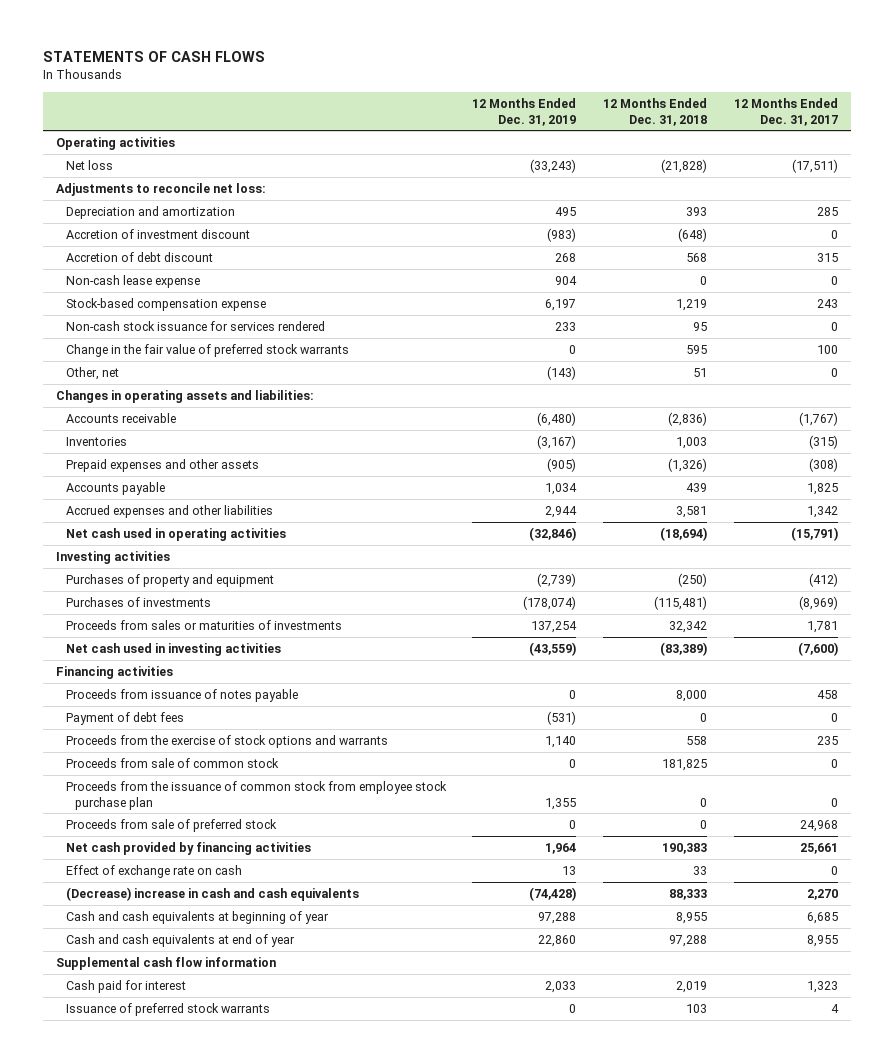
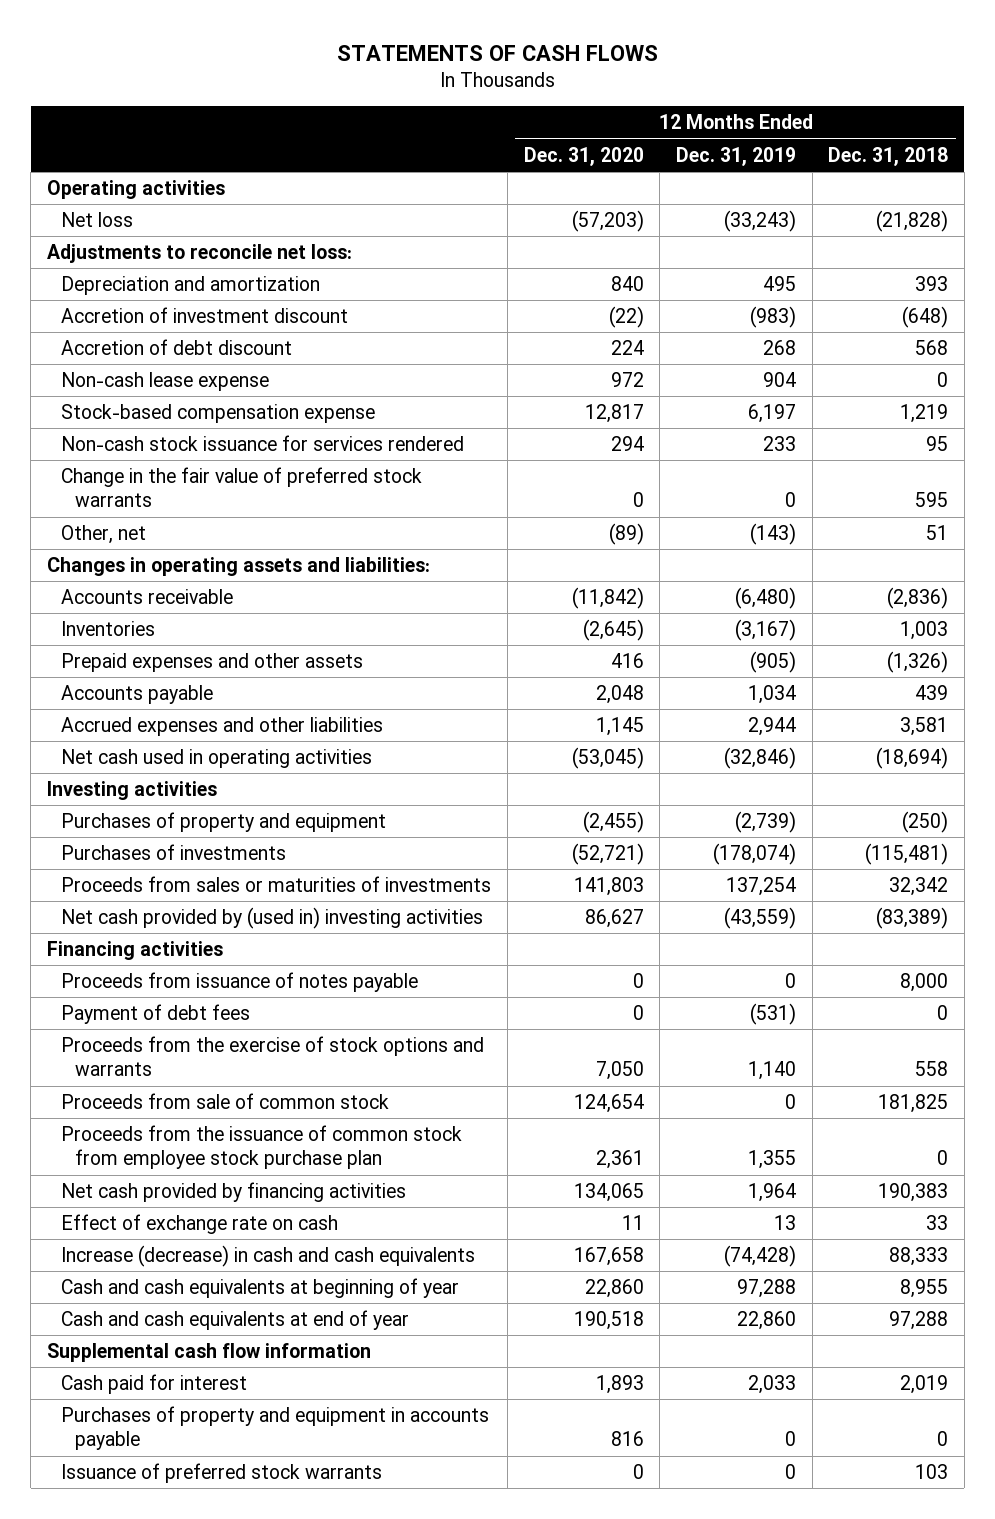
- | 12 Months Ended Dec. 31, 2019 | 12 Months Ended Dec. 31, 2018 | 12 Months Ended Dec. 31, 2017
+ | 12 Months Ended Dec. 31, 2020 | 12 Months Ended Dec. 31, 2019 | 12 Months Ended Dec. 31, 2018
- Net cash used in investing activities | (43,559) | (83,389) | (7,600)
+ Net cash provided by (used in) investing activities | 86,627 | (43,559) | (83,389)
- Proceeds from sale of preferred stock | 0 | 0 | 24,968
- (Decrease) increase in cash and cash equivalents | (74,428) | 88,333 | 2,270
+ Increase (decrease) in cash and cash equivalents | 167,658 | (74,428) | 88,333
+ Purchases of property and equipment in accounts payable | 816 | 0 | 0

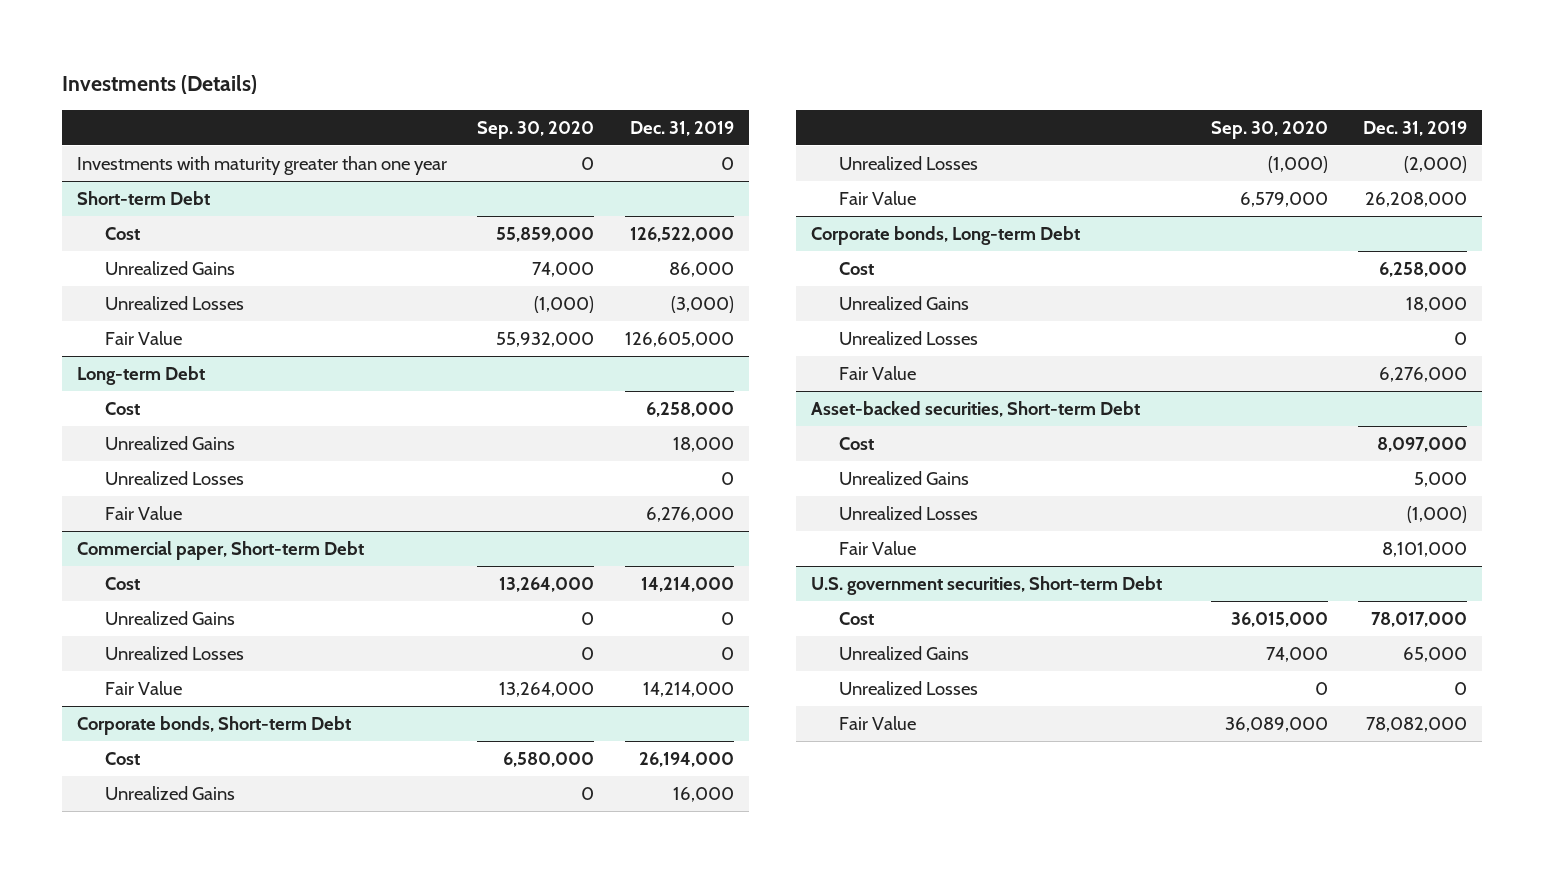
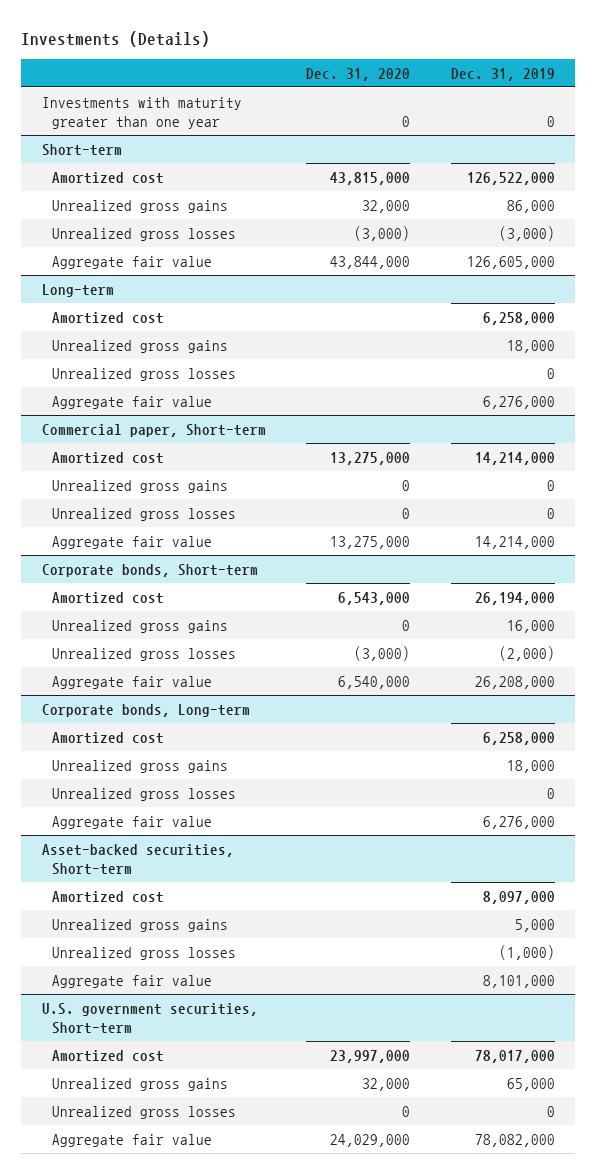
- | Sep. 30, 2020 | Dec. 31, 2019
+ | Dec. 31, 2020 | Dec. 31, 2019
- Short-term Debt
- Cost | 55,859,000 | 126,522,000
- Unrealized Gains | 74,000 | 86,000
- Unrealized Losses | (1,000) | (3,000)
- Fair Value | 55,932,000 | 126,605,000
- Long-term Debt
- Cost | | 6,258,000
- Unrealized Gains | | 18,000
- Unrealized Losses | | 0
- Fair Value | | 6,276,000
- Commercial paper, Short-term Debt
- Cost | 13,264,000 | 14,214,000
- Unrealized Gains | 0 | 0
- Unrealized Losses | 0 | 0
- Fair Value | 13,264,000 | 14,214,000
- Corporate bonds, Short-term Debt
- Cost | 6,580,000 | 26,194,000
- Unrealized Gains | 0 | 16,000
- Unrealized Losses | (1,000) | (2,000)
- Fair Value | 6,579,000 | 26,208,000
- Corporate bonds, Long-term Debt
- Cost | | 6,258,000
- Unrealized Gains | | 18,000
- Unrealized Losses | | 0
- Fair Value | | 6,276,000
- Asset-backed securities, Short-term Debt
- Cost | | 8,097,000
- Unrealized Gains | | 5,000
- Unrealized Losses | | (1,000)
- Fair Value | | 8,101,000
- U.S. government securities, Short-term Debt
- Cost | 36,015,000 | 78,017,000
- Unrealized Gains | 74,000 | 65,000
- Unrealized Losses | 0 | 0
- Fair Value | 36,089,000 | 78,082,000
+ Short-term
+ Amortized cost | 43,815,000 | 126,522,000
+ Unrealized gross gains | 32,000 | 86,000
+ Unrealized gross losses | (3,000) | (3,000)
+ Aggregate fair value | 43,844,000 | 126,605,000
+ Long-term
+ Amortized cost | | 6,258,000
+ Unrealized gross gains | | 18,000
+ Unrealized gross losses | | 0
+ Aggregate fair value | | 6,276,000
+ Commercial paper, Short-term
+ Amortized cost | 13,275,000 | 14,214,000
+ Unrealized gross gains | 0 | 0
+ Unrealized gross losses | 0 | 0
+ Aggregate fair value | 13,275,000 | 14,214,000
+ Corporate bonds, Short-term
+ Amortized cost | 6,543,000 | 26,194,000
+ Unrealized gross gains | 0 | 16,000
+ Unrealized gross losses | (3,000) | (2,000)
+ Aggregate fair value | 6,540,000 | 26,208,000
+ Corporate bonds, Long-term
+ Amortized cost | | 6,258,000
+ Unrealized gross gains | | 18,000
+ Unrealized gross losses | | 0
+ Aggregate fair value | | 6,276,000
+ Asset-backed securities, Short-term
+ Amortized cost | | 8,097,000
+ Unrealized gross gains | | 5,000
+ Unrealized gross losses | | (1,000)
+ Aggregate fair value | | 8,101,000
+ U.S. government securities, Short-term
+ Amortized cost | 23,997,000 | 78,017,000
+ Unrealized gross gains | 32,000 | 65,000
+ Unrealized gross losses | 0 | 0
+ Aggregate fair value | 24,029,000 | 78,082,000

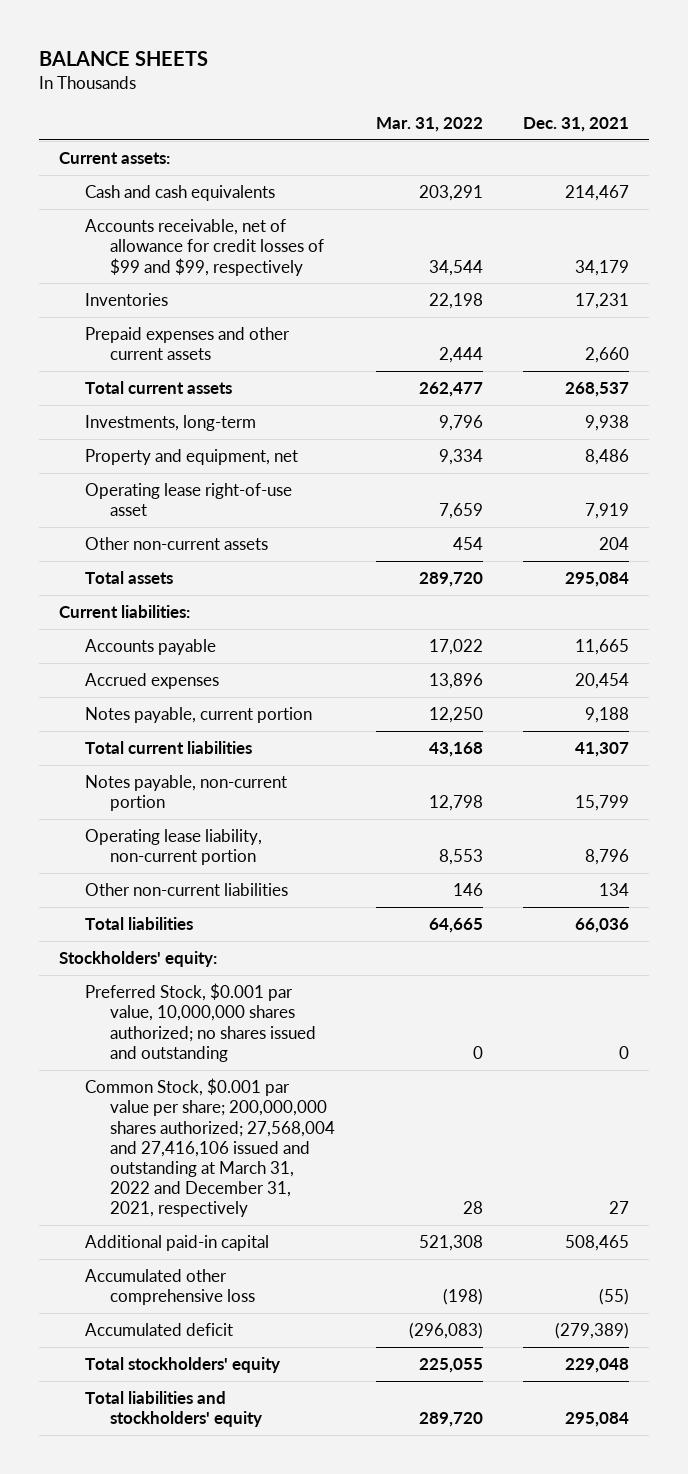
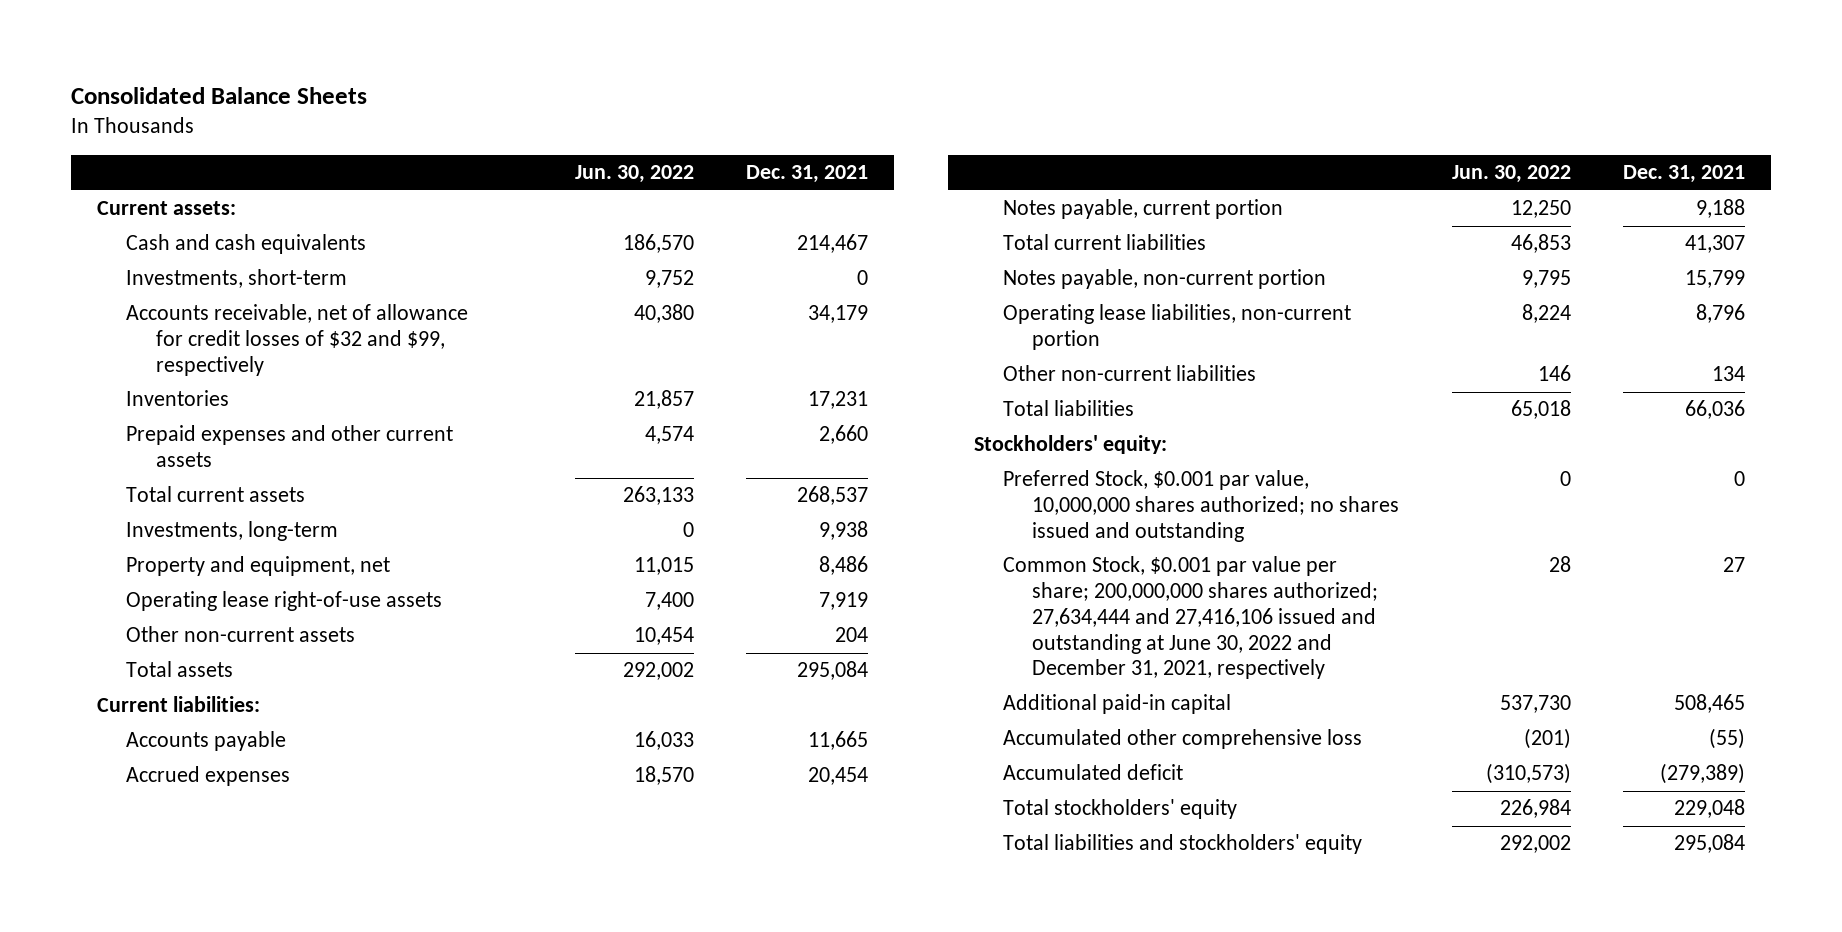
- BALANCE SHEETS
+ Consolidated Balance Sheets
- | Mar. 31, 2022 | Dec. 31, 2021
+ | Jun. 30, 2022 | Dec. 31, 2021
- Accounts receivable, net of allowance for credit losses of $99 and $99, respectively | 34,544 | 34,179
+ Investments, short-term | 9,752 | 0
+ Accounts receivable, net of allowance for credit losses of $32 and $99, respectively | 40,380 | 34,179
- Operating lease right-of-use asset | 7,659 | 7,919
+ Operating lease right-of-use assets | 7,400 | 7,919
- Operating lease liability, non-current portion | 8,553 | 8,796
+ Operating lease liabilities, non-current portion | 8,224 | 8,796
- Common Stock, $0.001 par value per share; 200,000,000 shares authorized; 27,568,004 and 27,416,106 issued and outstanding at March 31, 2022 and December 31, 2021, respectively | 28 | 27
+ Common Stock, $0.001 par value per share; 200,000,000 shares authorized; 27,634,444 and 27,416,106 issued and outstanding at June 30, 2022 and December 31, 2021, respectively | 28 | 27

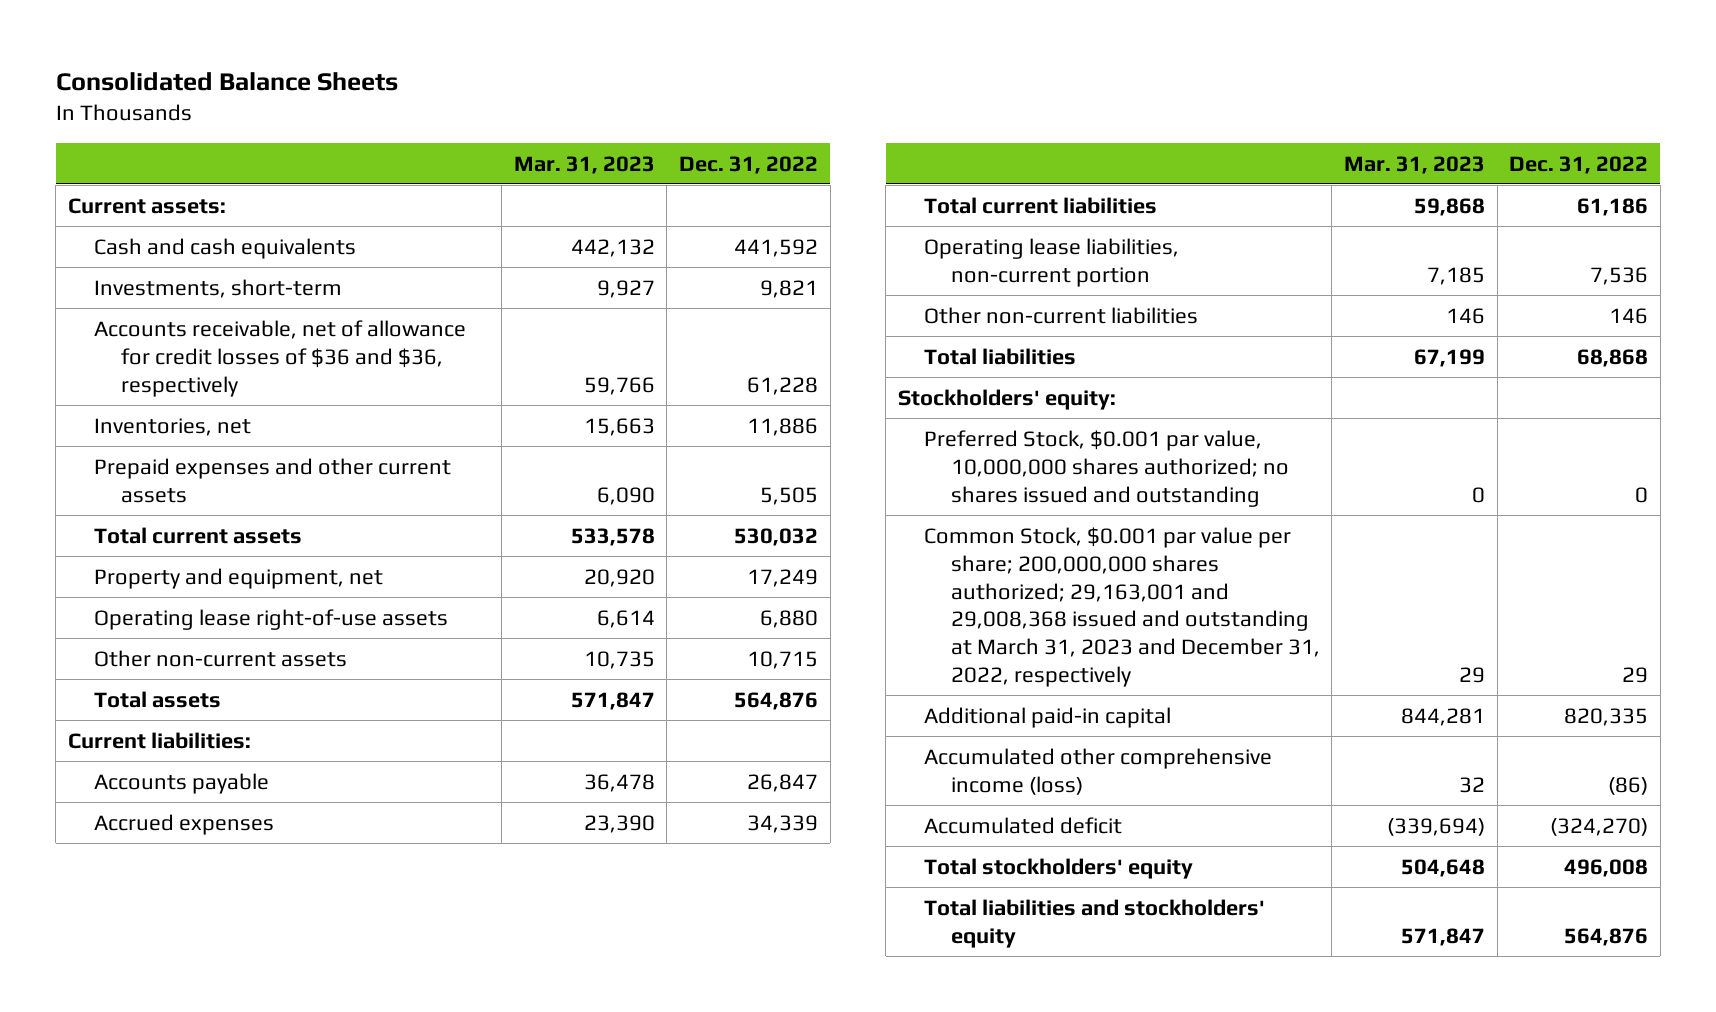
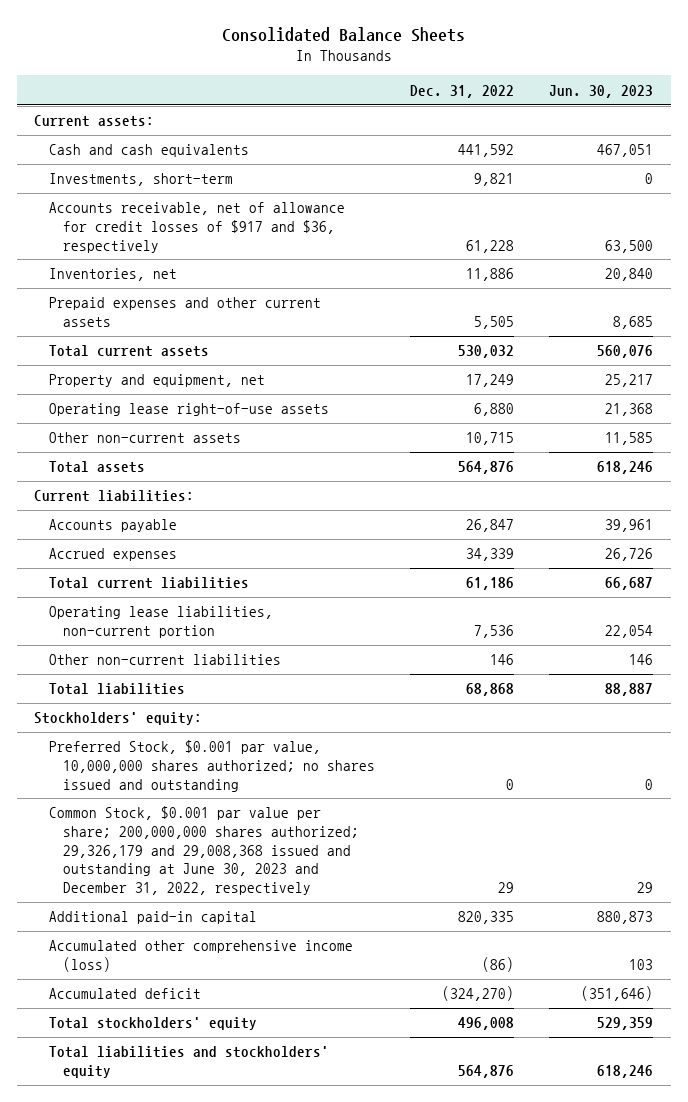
- | Mar. 31, 2023 | Dec. 31, 2022
+ | Dec. 31, 2022 | Jun. 30, 2023
- Accounts receivable, net of allowance for credit losses of $36 and $36, respectively | 59,766 | 61,228
+ Accounts receivable, net of allowance for credit losses of $917 and $36, respectively | 61,228 | 63,500
- Common Stock, $0.001 par value per share; 200,000,000 shares authorized; 29,163,001 and 29,008,368 issued and outstanding at March 31, 2023 and December 31, 2022, respectively | 29 | 29
+ Common Stock, $0.001 par value per share; 200,000,000 shares authorized; 29,326,179 and 29,008,368 issued and outstanding at June 30, 2023 and December 31, 2022, respectively | 29 | 29

